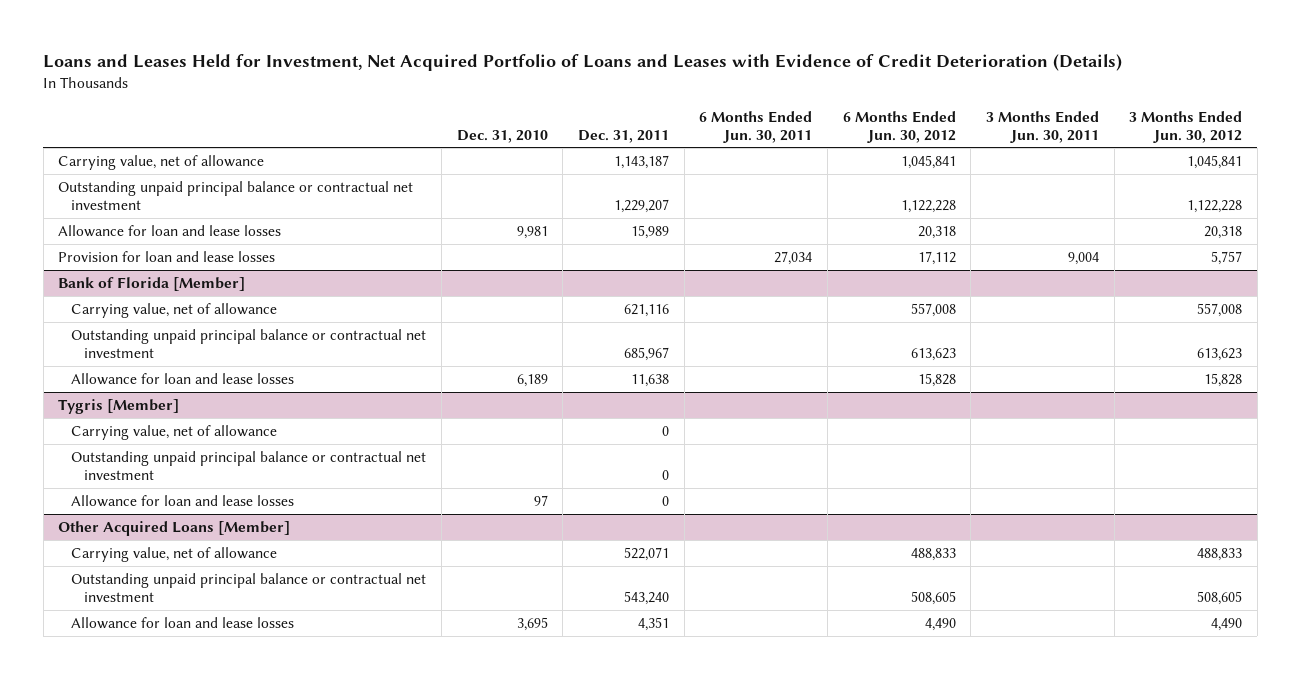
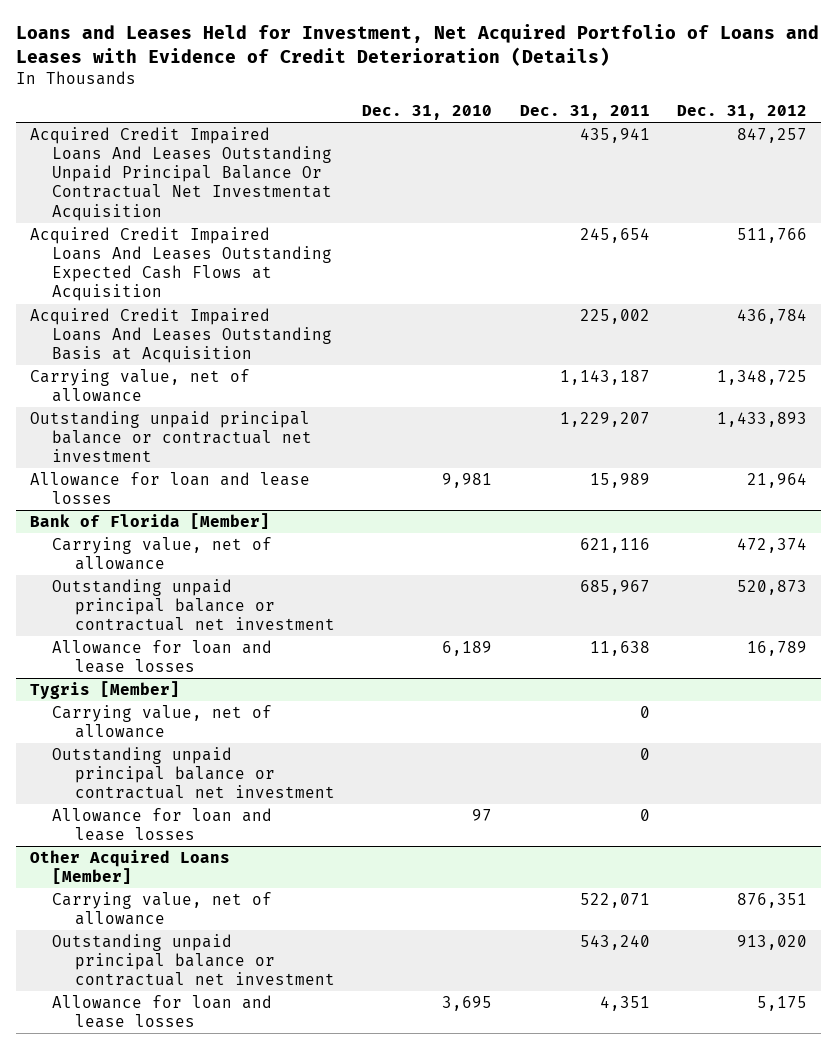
- | Dec. 31, 2010 | Dec. 31, 2011 | 6 Months Ended Jun. 30, 2011 | 6 Months Ended Jun. 30, 2012 | 3 Months Ended Jun. 30, 2011 | 3 Months Ended Jun. 30, 2012
+ | Dec. 31, 2010 | Dec. 31, 2011 | Dec. 31, 2012
+ Acquired Credit Impaired Loans And Leases Outstanding Unpaid Principal Balance Or Contractual Net Investmentat Acquisition | | 435,941 | 847,257
+ Acquired Credit Impaired Loans And Leases Outstanding Expected Cash Flows at Acquisition | | 245,654 | 511,766
+ Acquired Credit Impaired Loans And Leases Outstanding Basis at Acquisition | | 225,002 | 436,784
- Provision for loan and lease losses | | | 27,034 | 17,112 | 9,004 | 5,757

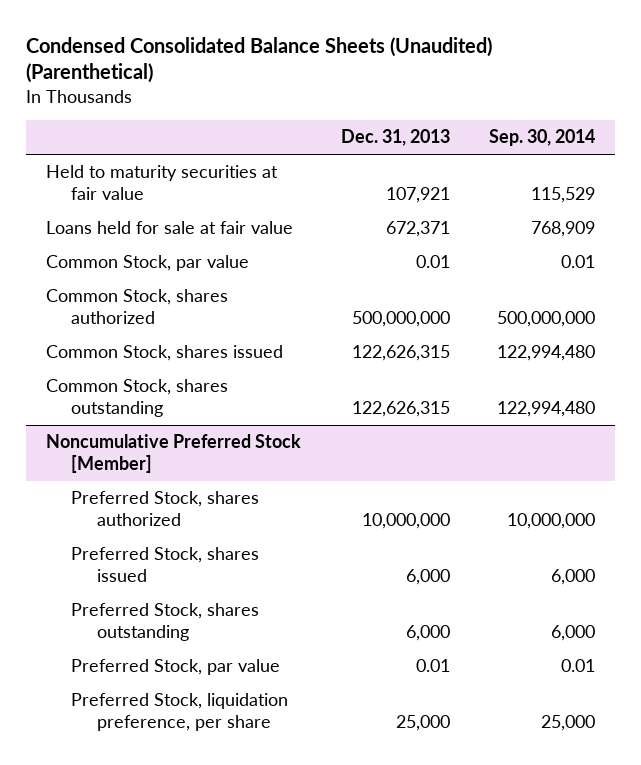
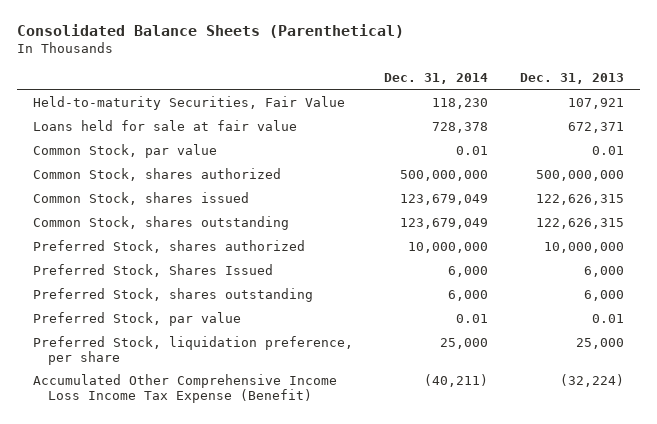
- Condensed Consolidated Balance Sheets (Unaudited) (Parenthetical)
+ Consolidated Balance Sheets (Parenthetical)
- | Dec. 31, 2013 | Sep. 30, 2014
+ | Dec. 31, 2014 | Dec. 31, 2013
- Held to maturity securities at fair value | 107,921 | 115,529
+ Held-to-maturity Securities, Fair Value | 118,230 | 107,921
- Noncumulative Preferred Stock [Member]
- Preferred Stock, shares issued | 6,000 | 6,000
+ Preferred Stock, Shares Issued | 6,000 | 6,000
+ Accumulated Other Comprehensive Income Loss Income Tax Expense (Benefit) | (40,211) | (32,224)

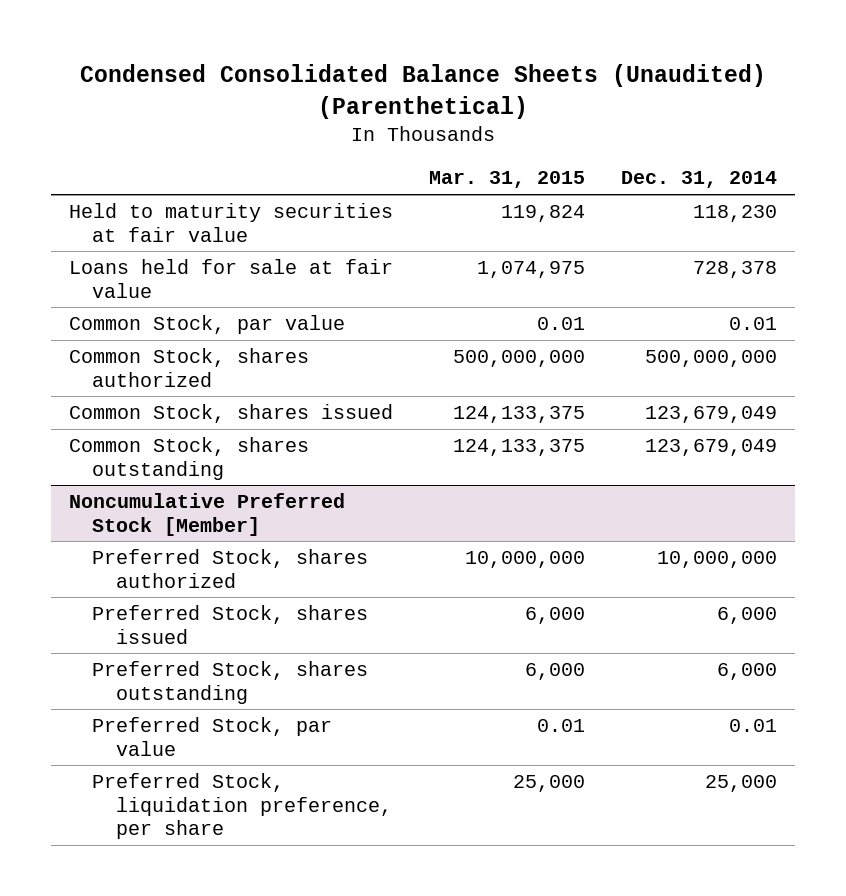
- Consolidated Balance Sheets (Parenthetical)
+ Condensed Consolidated Balance Sheets (Unaudited) (Parenthetical)
- | Dec. 31, 2014 | Dec. 31, 2013
+ | Mar. 31, 2015 | Dec. 31, 2014
- Held-to-maturity Securities, Fair Value | 118,230 | 107,921
+ Held to maturity securities at fair value | 119,824 | 118,230
+ Noncumulative Preferred Stock [Member]
- Preferred Stock, Shares Issued | 6,000 | 6,000
+ Preferred Stock, shares issued | 6,000 | 6,000
- Accumulated Other Comprehensive Income Loss Income Tax Expense (Benefit) | (40,211) | (32,224)

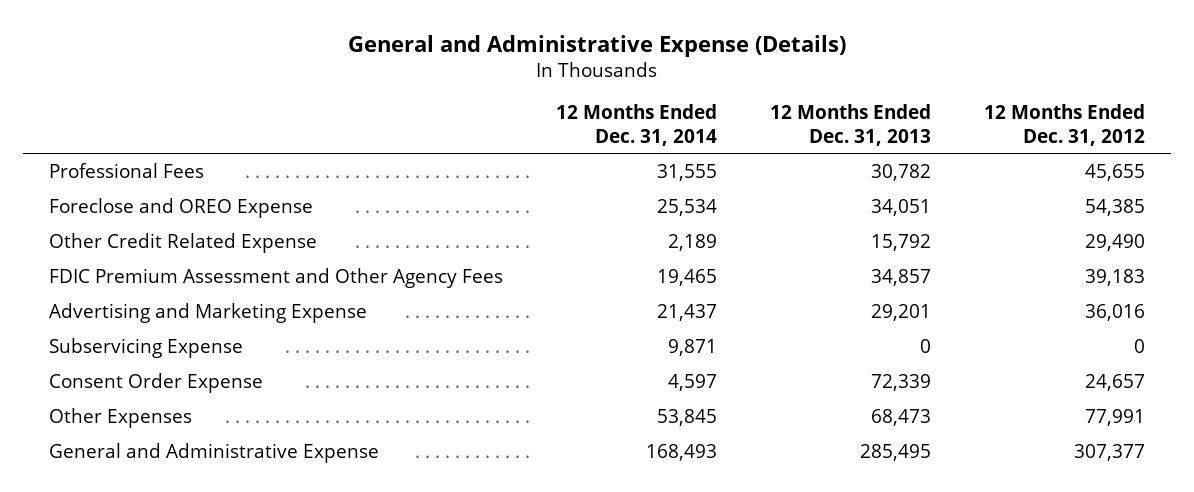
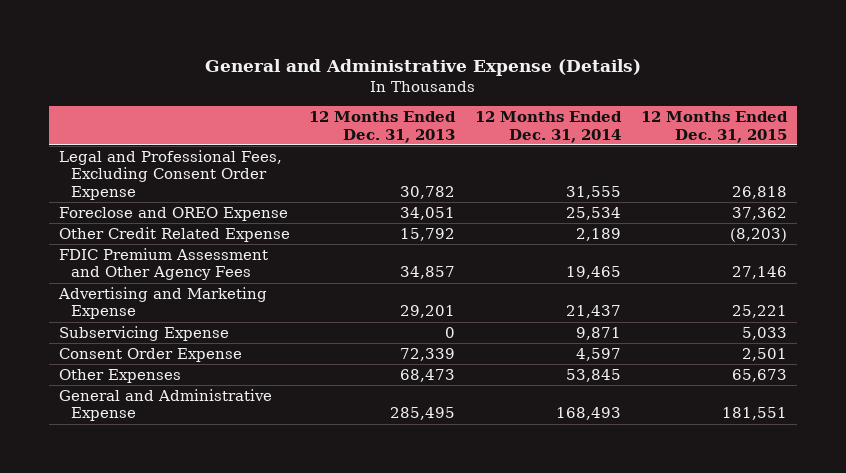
- | 12 Months Ended Dec. 31, 2014 | 12 Months Ended Dec. 31, 2013 | 12 Months Ended Dec. 31, 2012
+ | 12 Months Ended Dec. 31, 2013 | 12 Months Ended Dec. 31, 2014 | 12 Months Ended Dec. 31, 2015
- Professional Fees | 31,555 | 30,782 | 45,655
+ Legal and Professional Fees, Excluding Consent Order Expense | 30,782 | 31,555 | 26,818

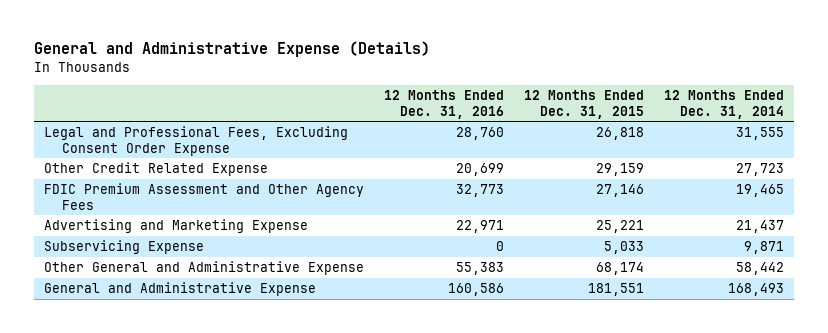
- | 12 Months Ended Dec. 31, 2013 | 12 Months Ended Dec. 31, 2014 | 12 Months Ended Dec. 31, 2015
+ | 12 Months Ended Dec. 31, 2016 | 12 Months Ended Dec. 31, 2015 | 12 Months Ended Dec. 31, 2014
- Foreclose and OREO Expense | 34,051 | 25,534 | 37,362
- Other Credit Related Expense | 15,792 | 2,189 | (8,203)
+ Other Credit Related Expense | 20,699 | 29,159 | 27,723
- Consent Order Expense | 72,339 | 4,597 | 2,501
- Other Expenses | 68,473 | 53,845 | 65,673
+ Other General and Administrative Expense | 55,383 | 68,174 | 58,442

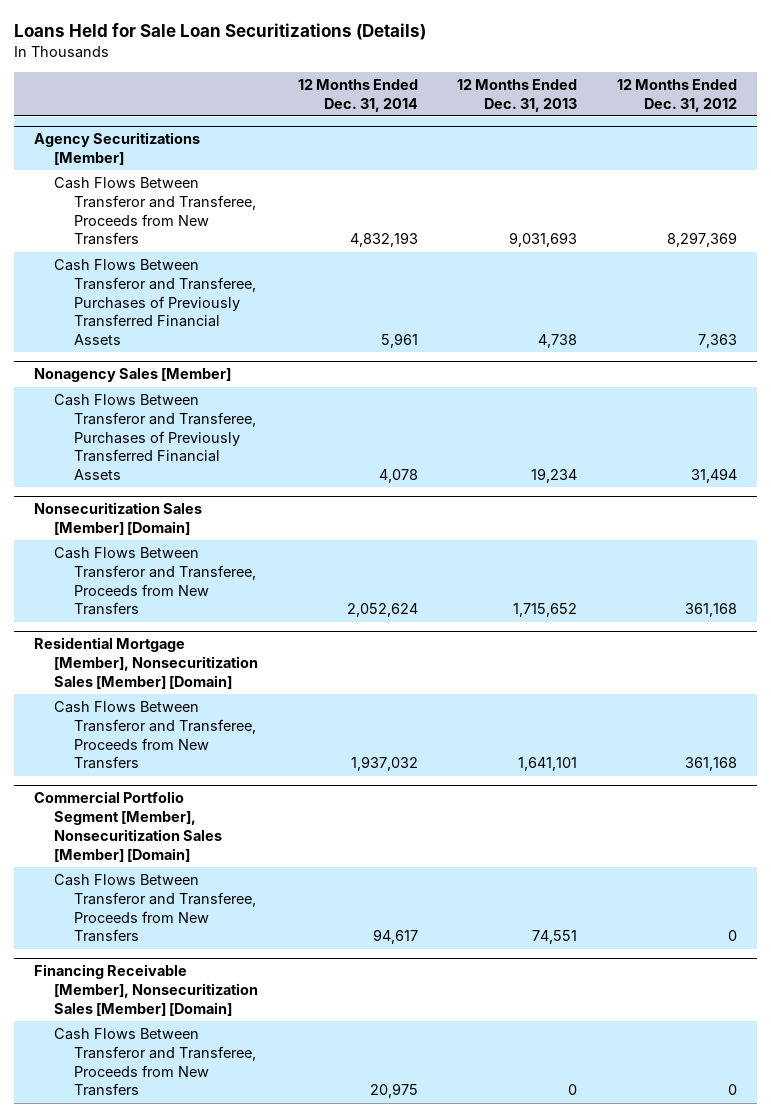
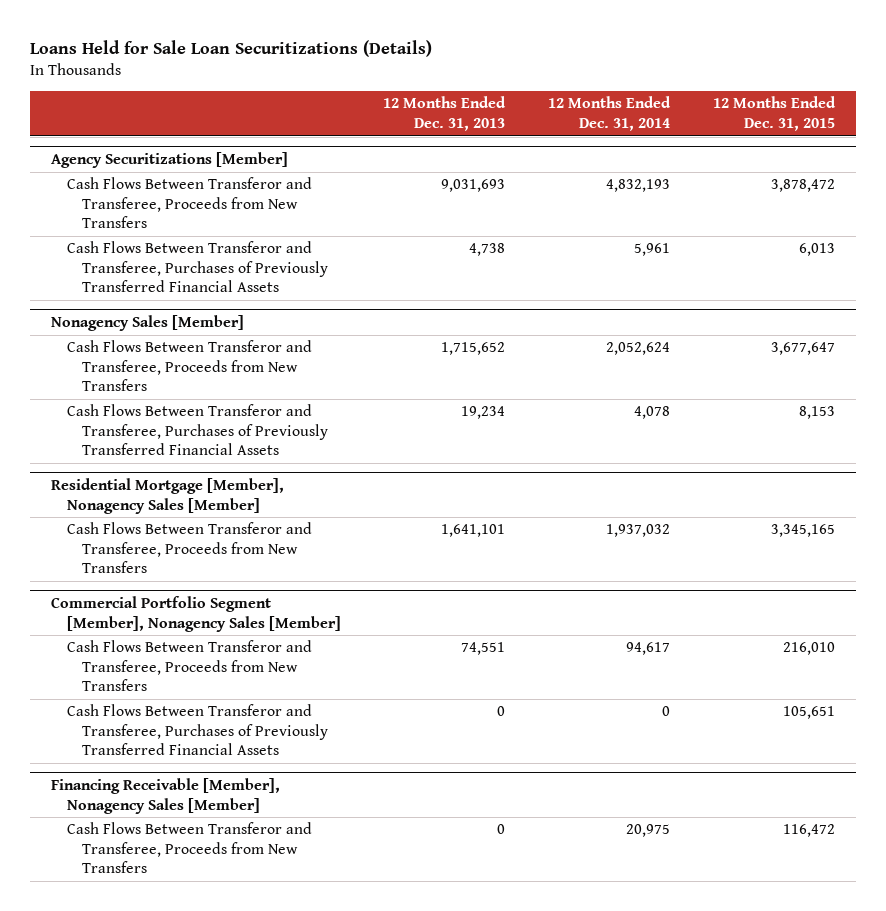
- | 12 Months Ended Dec. 31, 2014 | 12 Months Ended Dec. 31, 2013 | 12 Months Ended Dec. 31, 2012
+ | 12 Months Ended Dec. 31, 2013 | 12 Months Ended Dec. 31, 2014 | 12 Months Ended Dec. 31, 2015
- Nonsecuritization Sales [Member] [Domain]
- Residential Mortgage [Member], Nonsecuritization Sales [Member] [Domain]
@ Nonagency Sales [Member]
moved down: Cash Flows Between Transferor and Transferee, Purchases of Previously Transferred Financial Assets | 19,234 | 4,078 | 8,153
+ Residential Mortgage [Member], Nonagency Sales [Member]
- Commercial Portfolio Segment [Member], Nonsecuritization Sales [Member] [Domain]
+ Commercial Portfolio Segment [Member], Nonagency Sales [Member]
- Financing Receivable [Member], Nonsecuritization Sales [Member] [Domain]
+ Cash Flows Between Transferor and Transferee, Purchases of Previously Transferred Financial Assets | 0 | 0 | 105,651
+ Financing Receivable [Member], Nonagency Sales [Member]

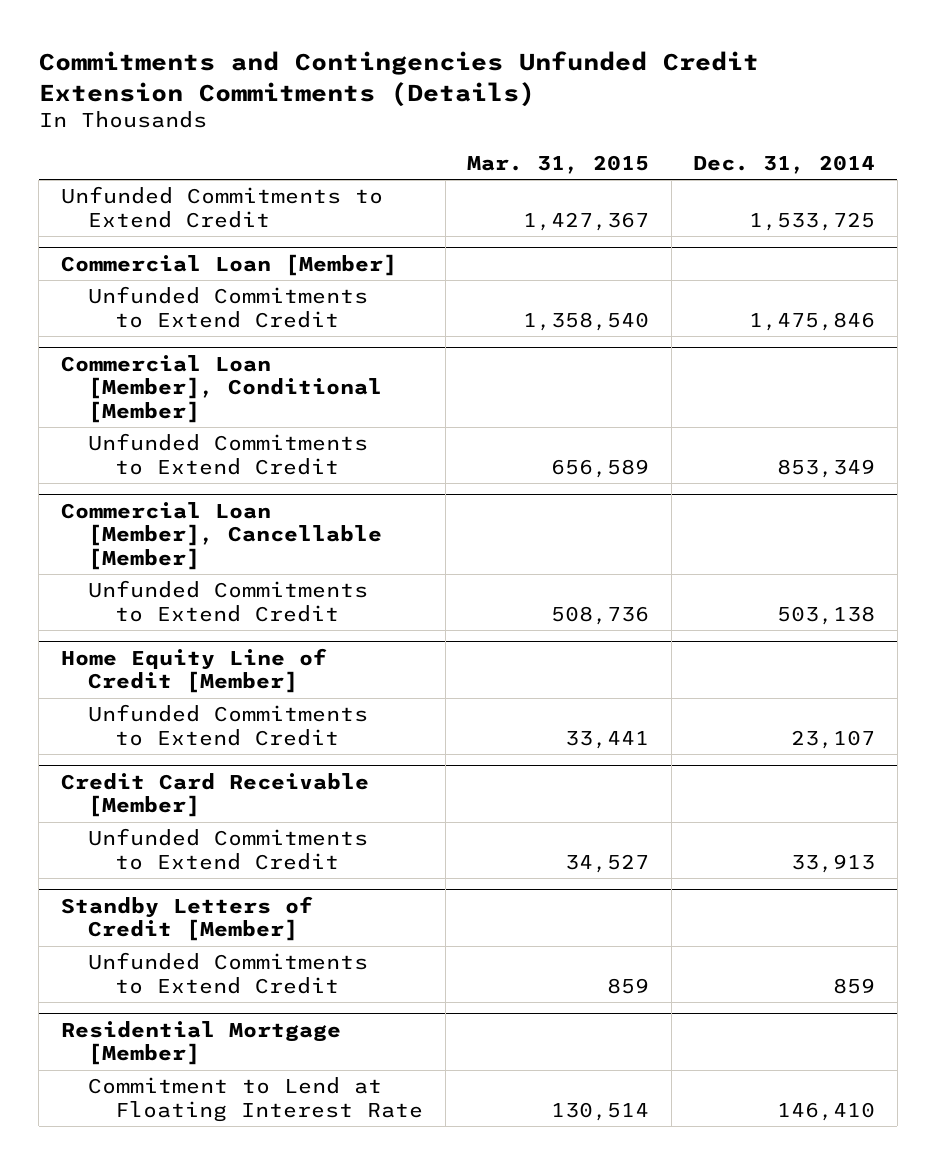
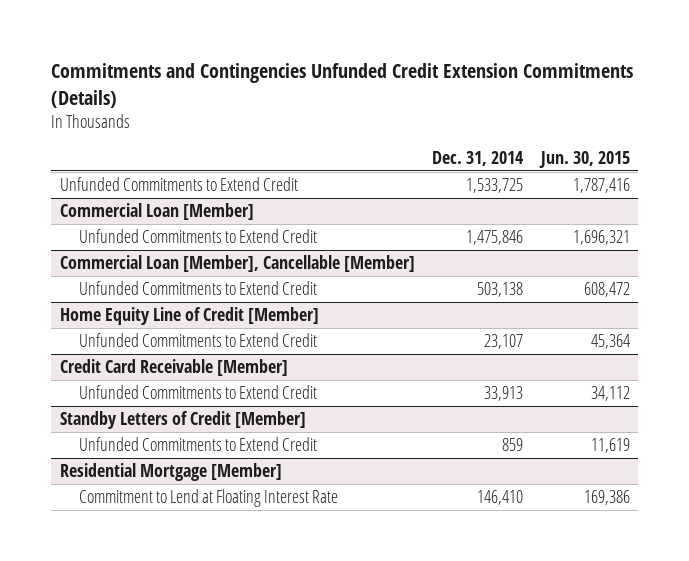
- | Mar. 31, 2015 | Dec. 31, 2014
+ | Dec. 31, 2014 | Jun. 30, 2015
- Commercial Loan [Member], Conditional [Member]
- Unfunded Commitments to Extend Credit | 656,589 | 853,349

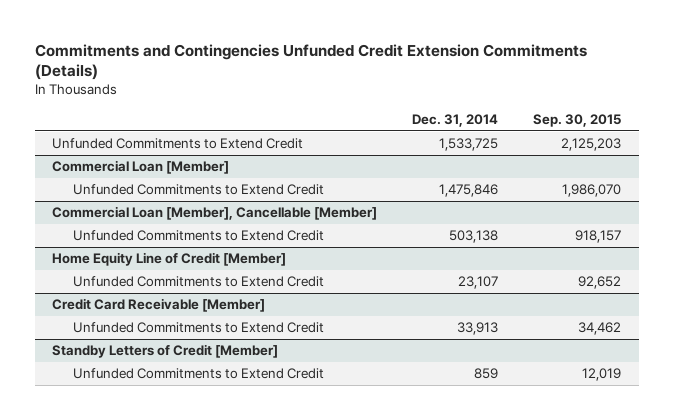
- | Dec. 31, 2014 | Jun. 30, 2015
+ | Dec. 31, 2014 | Sep. 30, 2015
- Residential Mortgage [Member]
- Commitment to Lend at Floating Interest Rate | 146,410 | 169,386

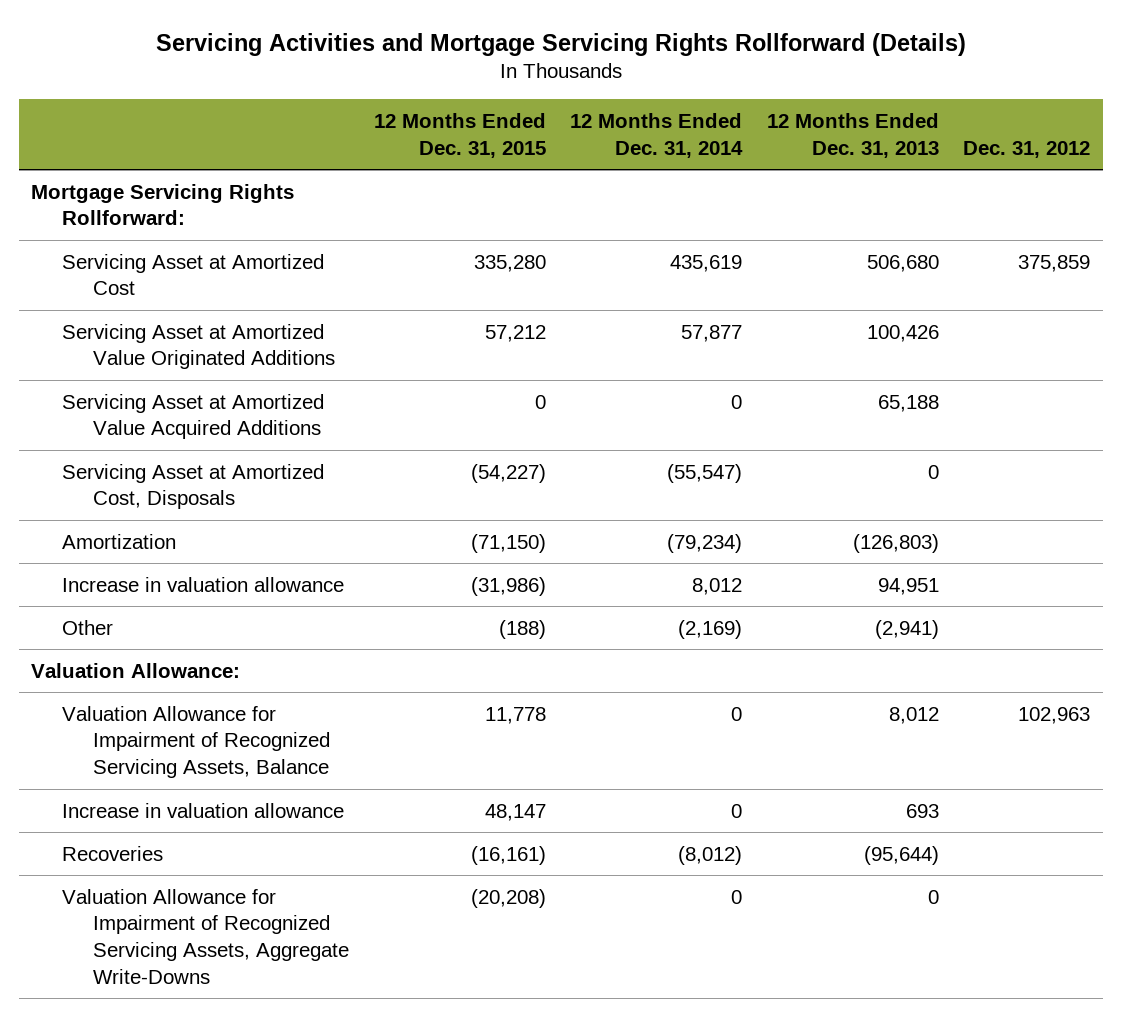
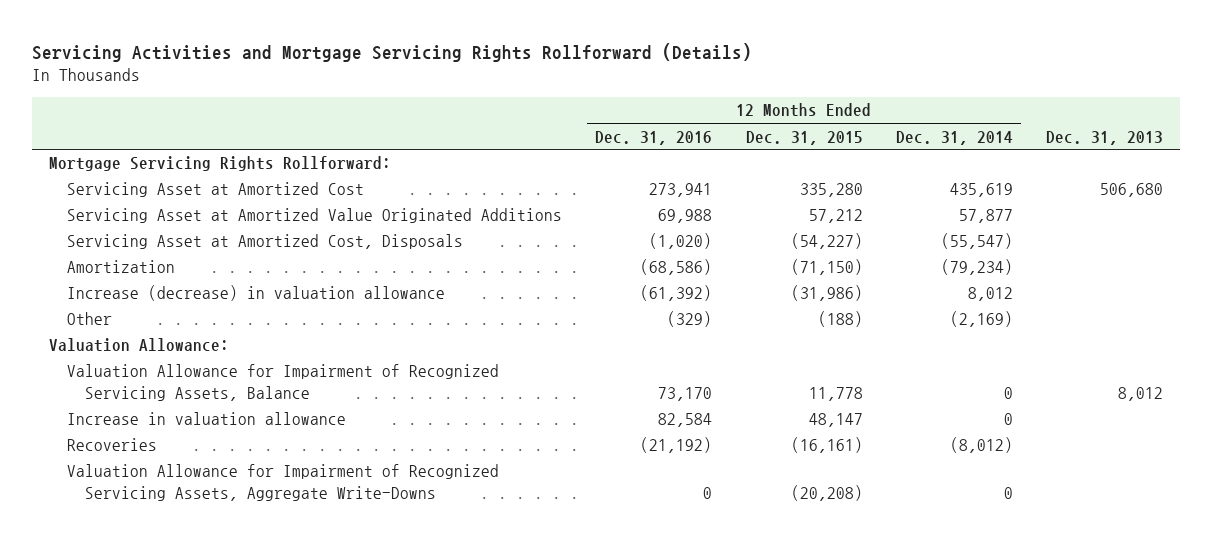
- | 12 Months Ended Dec. 31, 2015 | 12 Months Ended Dec. 31, 2014 | 12 Months Ended Dec. 31, 2013 | Dec. 31, 2012
+ | 12 Months Ended Dec. 31, 2016 | 12 Months Ended Dec. 31, 2015 | 12 Months Ended Dec. 31, 2014 | Dec. 31, 2013
- Servicing Asset at Amortized Value Acquired Additions | 0 | 0 | 65,188 |
- Increase in valuation allowance | (31,986) | 8,012 | 94,951 |
+ Increase (decrease) in valuation allowance | (61,392) | (31,986) | 8,012 |

